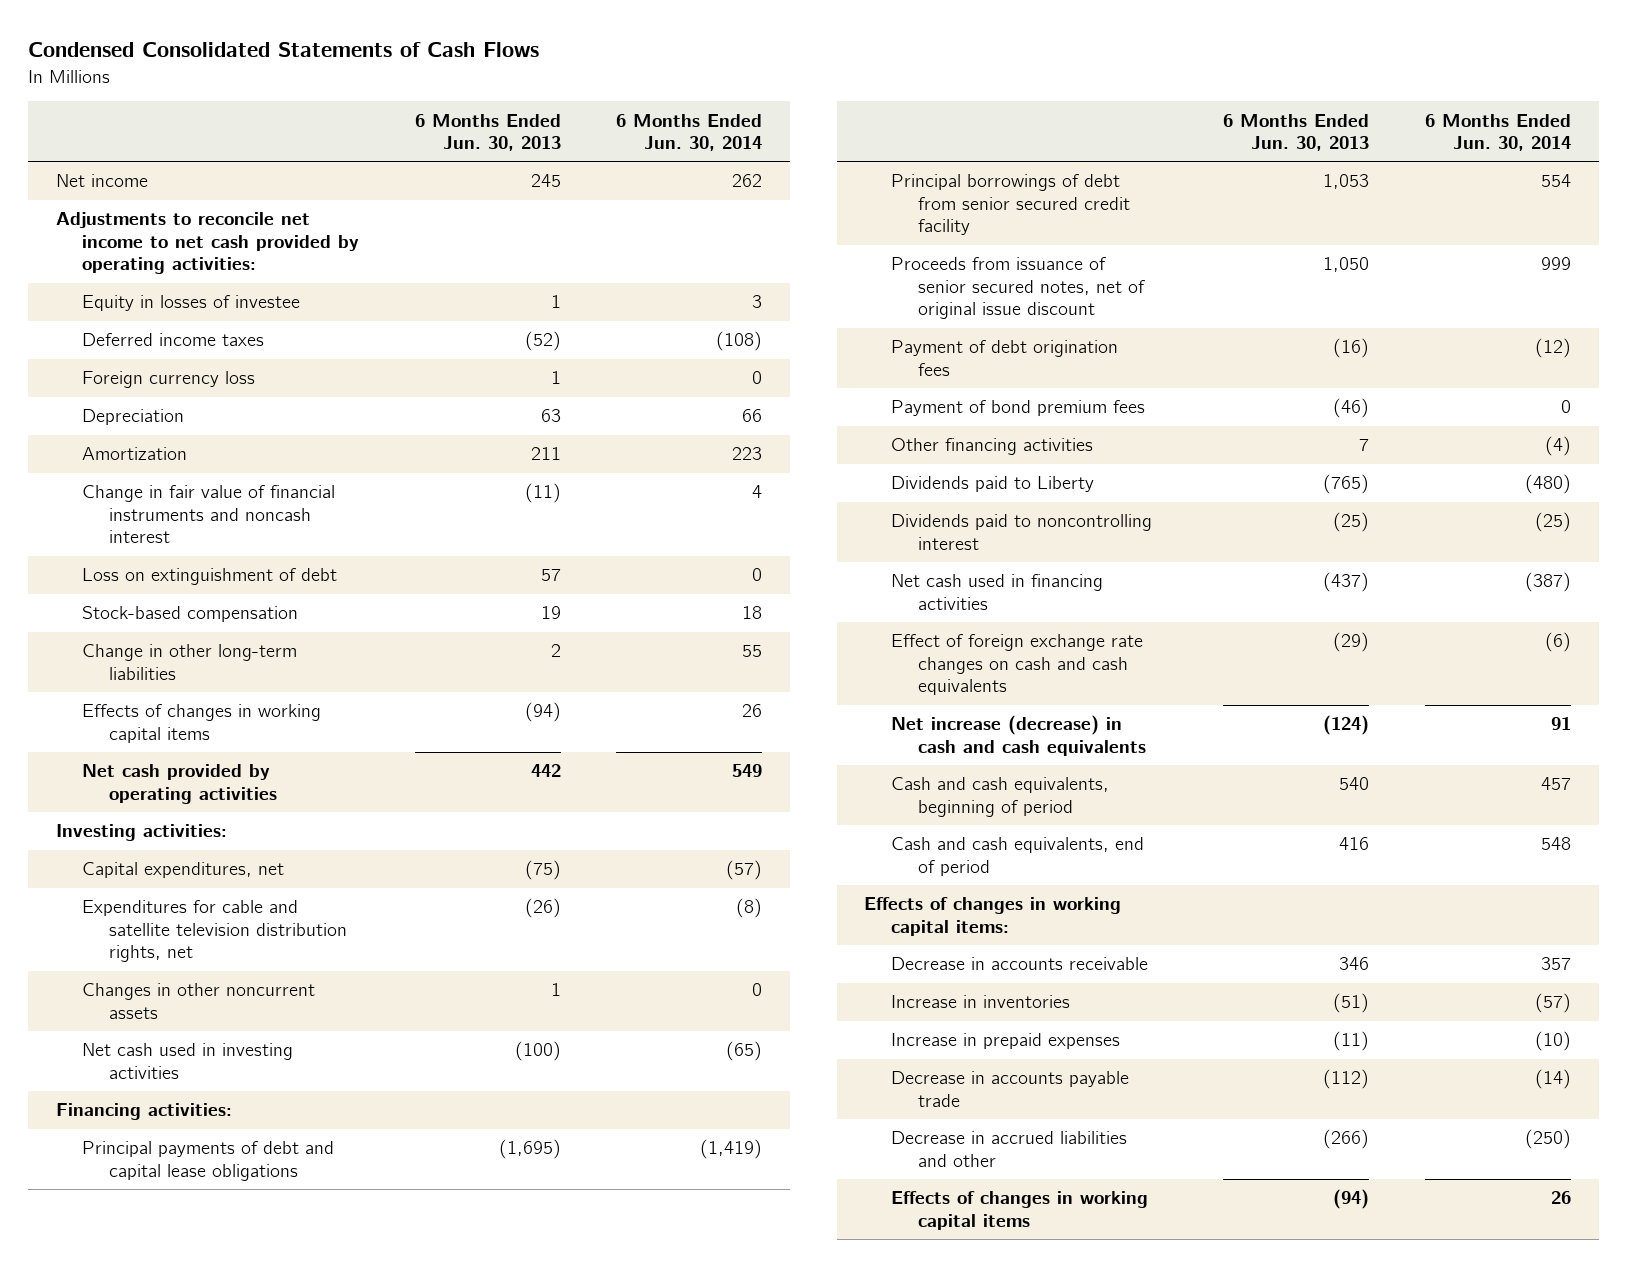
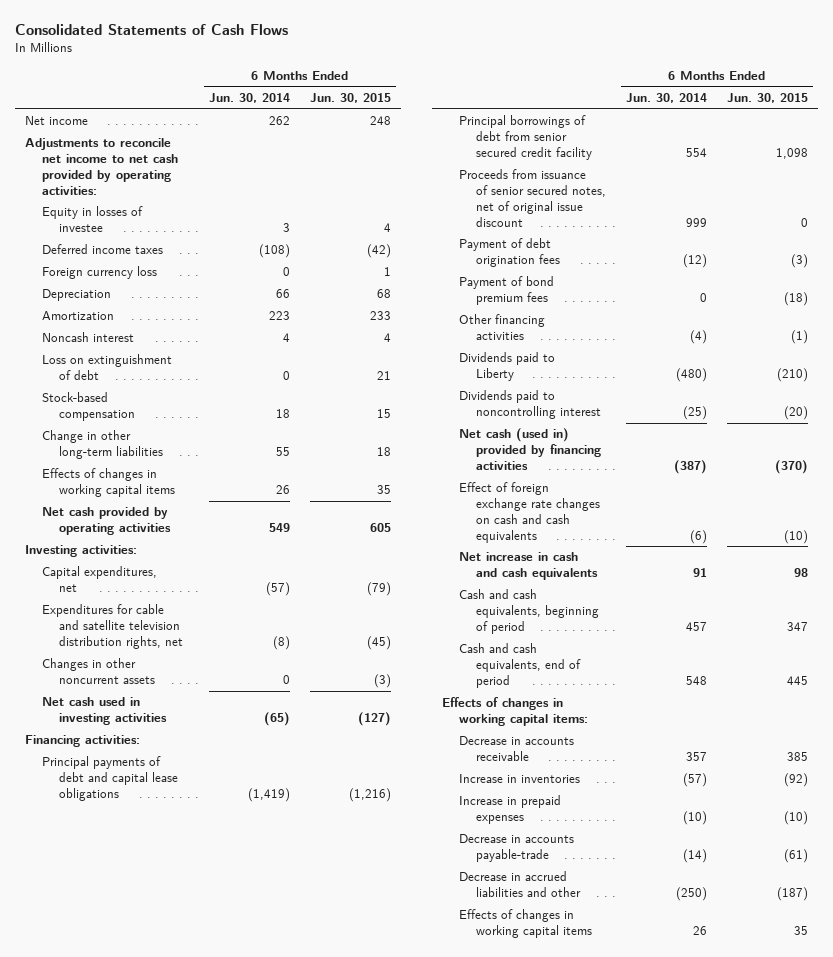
- Condensed Consolidated Statements of Cash Flows
+ Consolidated Statements of Cash Flows
- | 6 Months Ended Jun. 30, 2013 | 6 Months Ended Jun. 30, 2014
+ | 6 Months Ended Jun. 30, 2014 | 6 Months Ended Jun. 30, 2015
- Change in fair value of financial instruments and noncash interest | (11) | 4
+ Noncash interest | 4 | 4
- Net cash used in financing activities | (437) | (387)
+ Net cash (used in) provided by financing activities | (387) | (370)
- Net increase (decrease) in cash and cash equivalents | (124) | 91
+ Net increase in cash and cash equivalents | 91 | 98
- Decrease in accounts payable trade | (112) | (14)
+ Decrease in accounts payable-trade | (14) | (61)

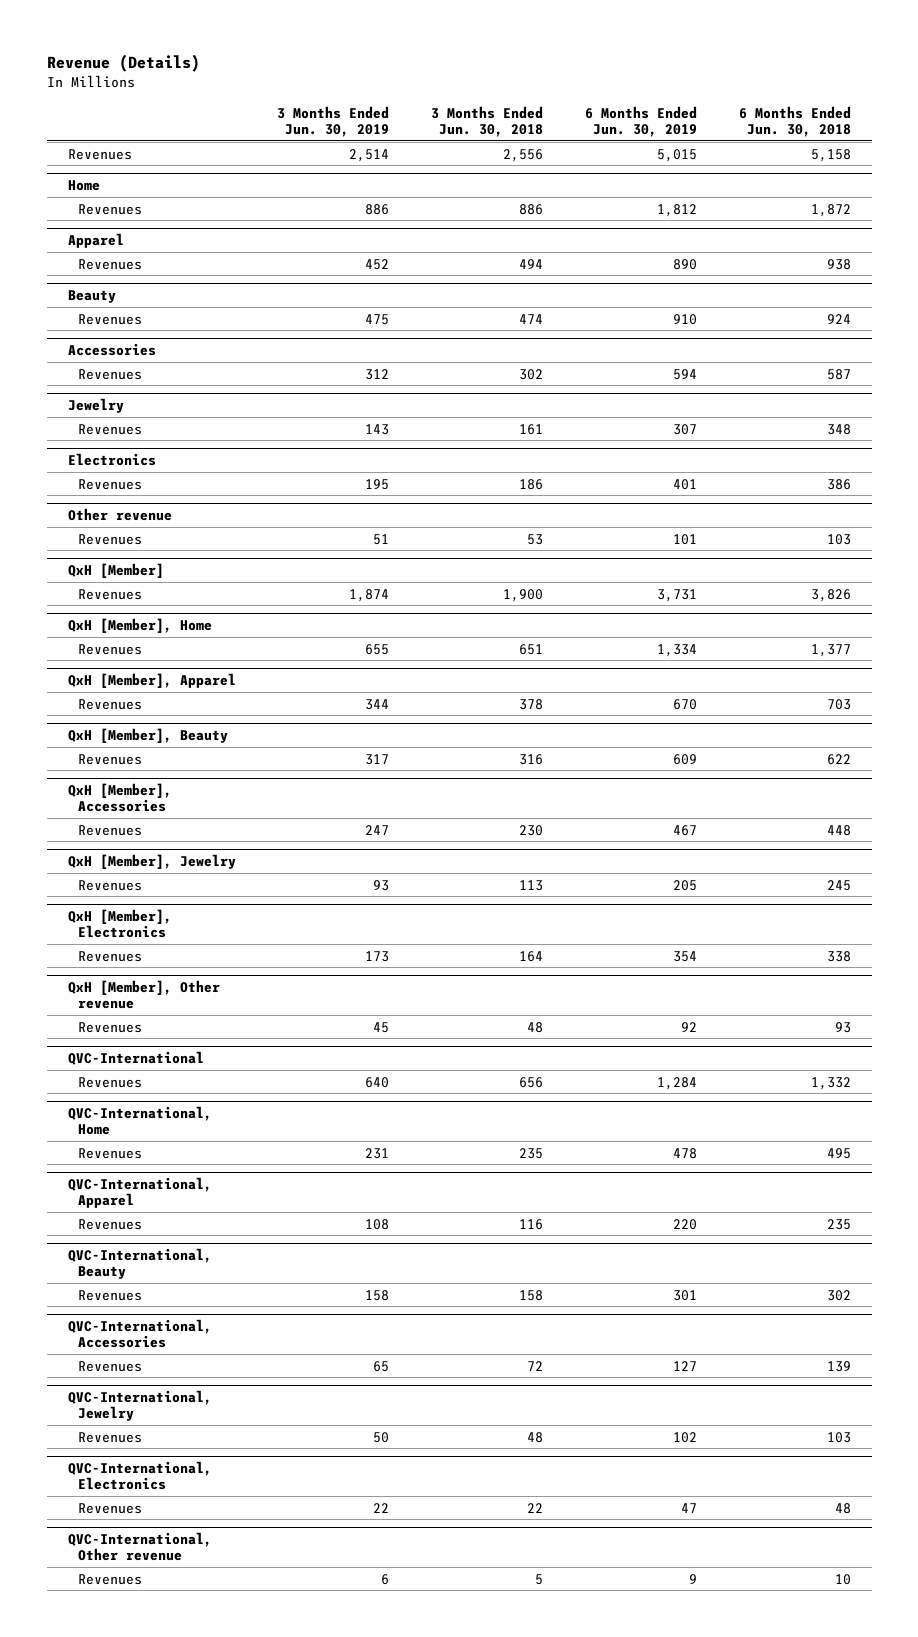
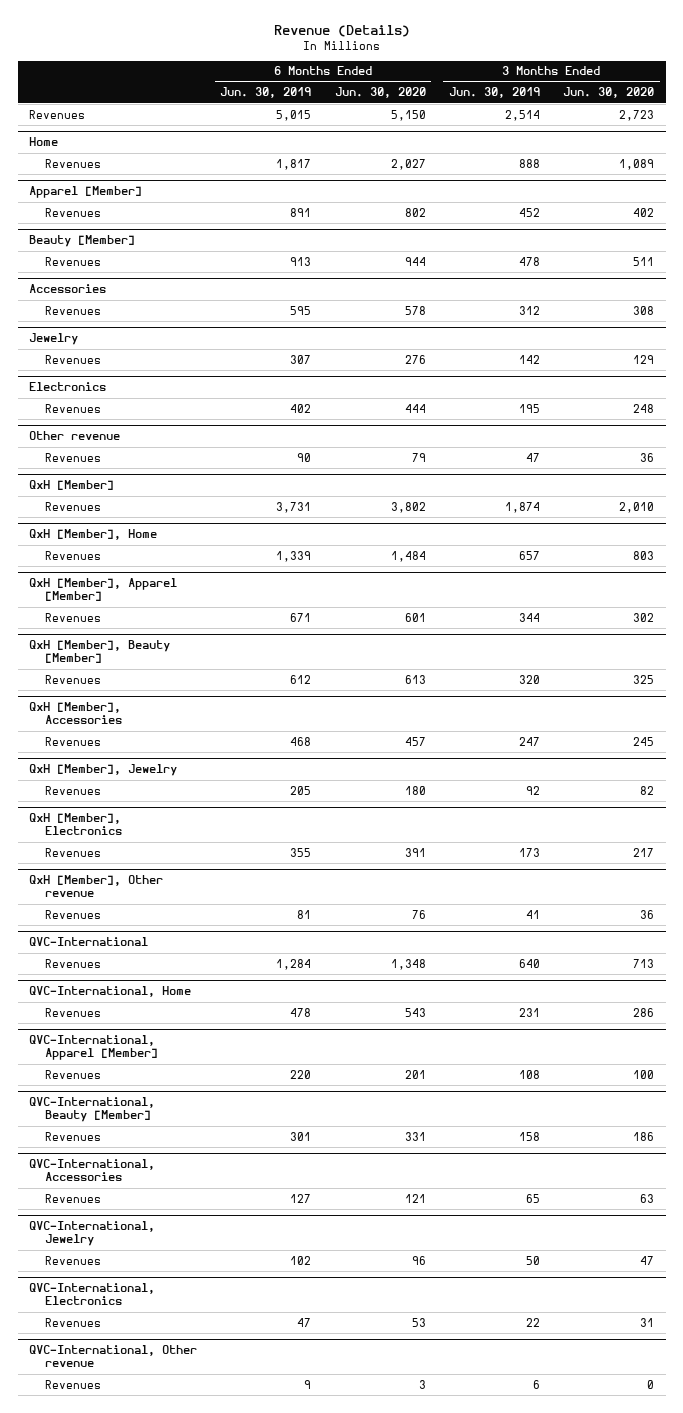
- | 3 Months Ended Jun. 30, 2019 | 3 Months Ended Jun. 30, 2018 | 6 Months Ended Jun. 30, 2019 | 6 Months Ended Jun. 30, 2018
+ | 6 Months Ended Jun. 30, 2019 | 6 Months Ended Jun. 30, 2020 | 3 Months Ended Jun. 30, 2019 | 3 Months Ended Jun. 30, 2020
@ Home
- Revenues | 886 | 886 | 1,812 | 1,872
- Apparel
- Revenues | 452 | 494 | 890 | 938
- Beauty
- Revenues | 475 | 474 | 910 | 924
@ Home
+ Revenues | 1,817 | 2,027 | 888 | 1,089
+ Apparel [Member]
+ Revenues | 891 | 802 | 452 | 402
+ Beauty [Member]
+ Revenues | 913 | 944 | 478 | 511
@ Accessories
- Revenues | 312 | 302 | 594 | 587
+ Revenues | 595 | 578 | 312 | 308
@ Jewelry
- Revenues | 143 | 161 | 307 | 348
+ Revenues | 307 | 276 | 142 | 129
@ Electronics
- Revenues | 195 | 186 | 401 | 386
+ Revenues | 402 | 444 | 195 | 248
@ Other revenue
- Revenues | 51 | 53 | 101 | 103
+ Revenues | 90 | 79 | 47 | 36
@ QxH [Member], Home
- Revenues | 655 | 651 | 1,334 | 1,377
- QxH [Member], Apparel
- Revenues | 344 | 378 | 670 | 703
- QxH [Member], Beauty
- Revenues | 317 | 316 | 609 | 622
@ QxH [Member], Home
+ Revenues | 1,339 | 1,484 | 657 | 803
+ QxH [Member], Apparel [Member]
+ Revenues | 671 | 601 | 344 | 302
+ QxH [Member], Beauty [Member]
+ Revenues | 612 | 613 | 320 | 325
@ QxH [Member], Accessories
- Revenues | 247 | 230 | 467 | 448
+ Revenues | 468 | 457 | 247 | 245
@ QxH [Member], Jewelry
- Revenues | 93 | 113 | 205 | 245
+ Revenues | 205 | 180 | 92 | 82
@ QxH [Member], Electronics
- Revenues | 173 | 164 | 354 | 338
+ Revenues | 355 | 391 | 173 | 217
@ QxH [Member], Other revenue
- Revenues | 45 | 48 | 92 | 93
+ Revenues | 81 | 76 | 41 | 36
- QVC-International, Apparel
+ QVC-International, Apparel [Member]
- QVC-International, Beauty
+ QVC-International, Beauty [Member]

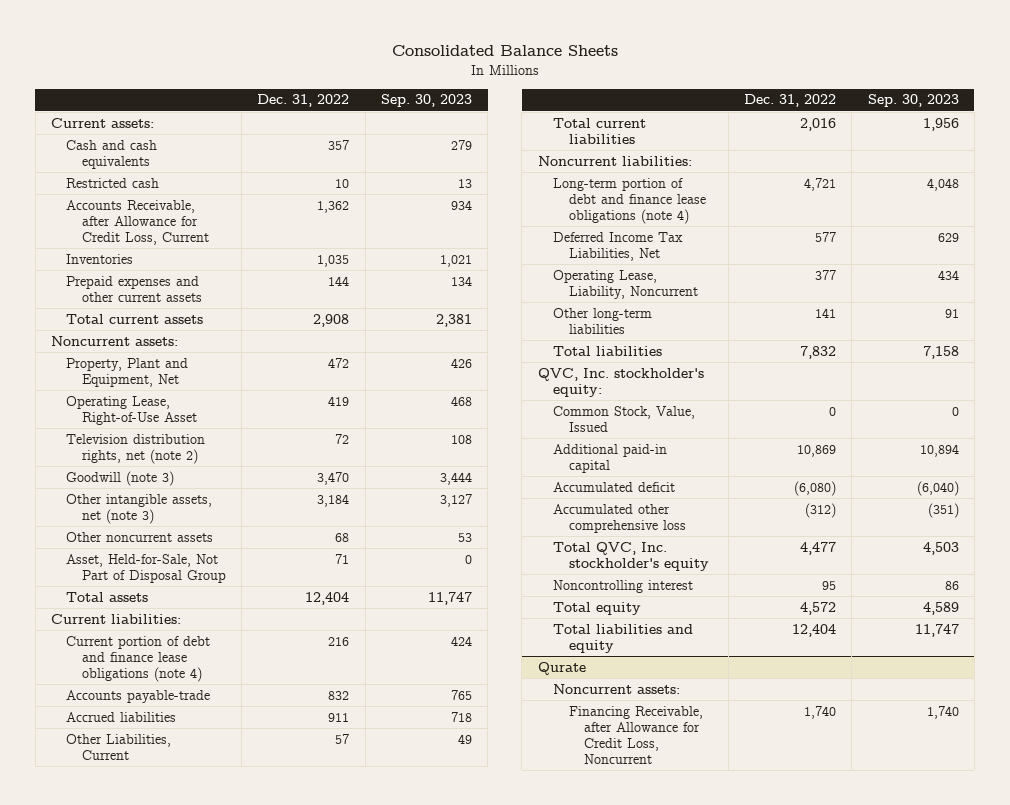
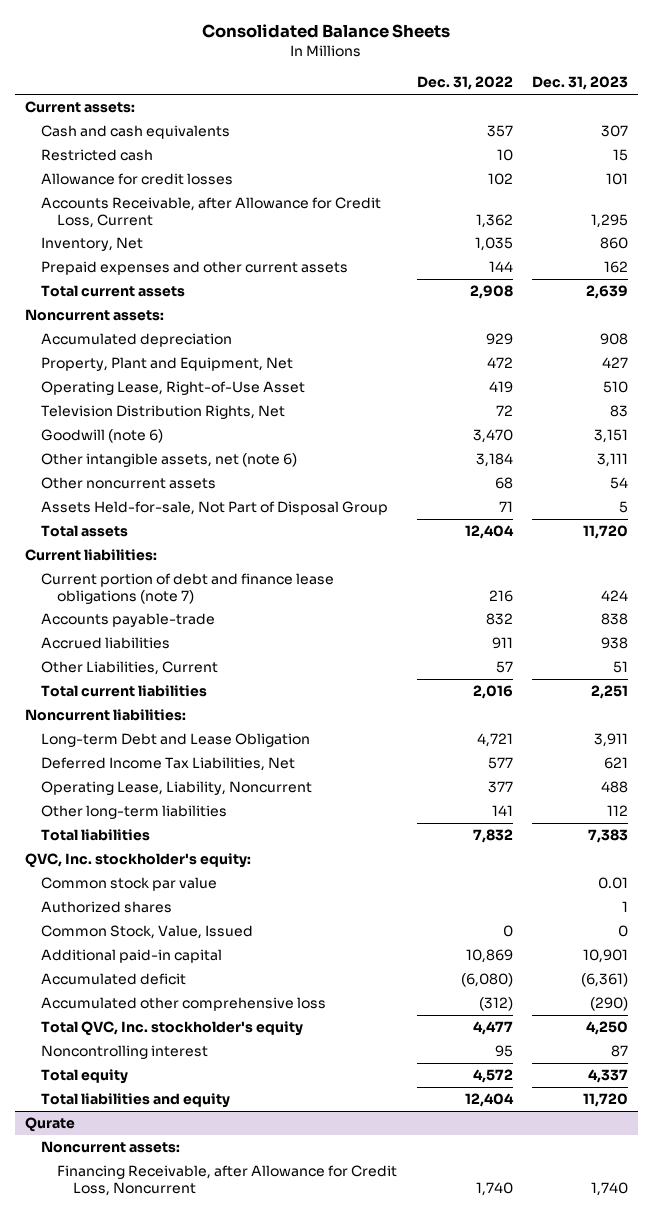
- | Dec. 31, 2022 | Sep. 30, 2023
+ | Dec. 31, 2022 | Dec. 31, 2023
+ Allowance for credit losses | 102 | 101
- Inventories | 1,035 | 1,021
+ Inventory, Net | 1,035 | 860
+ Accumulated depreciation | 929 | 908
- Television distribution rights, net (note 2) | 72 | 108
- Goodwill (note 3) | 3,470 | 3,444
- Other intangible assets, net (note 3) | 3,184 | 3,127
+ Television Distribution Rights, Net | 72 | 83
+ Goodwill (note 6) | 3,470 | 3,151
+ Other intangible assets, net (note 6) | 3,184 | 3,111
- Asset, Held-for-Sale, Not Part of Disposal Group | 71 | 0
+ Assets Held-for-sale, Not Part of Disposal Group | 71 | 5
- Current portion of debt and finance lease obligations (note 4) | 216 | 424
+ Current portion of debt and finance lease obligations (note 7) | 216 | 424
- Long-term portion of debt and finance lease obligations (note 4) | 4,721 | 4,048
+ Long-term Debt and Lease Obligation | 4,721 | 3,911
+ Common stock par value | | 0.01
+ Authorized shares | | 1

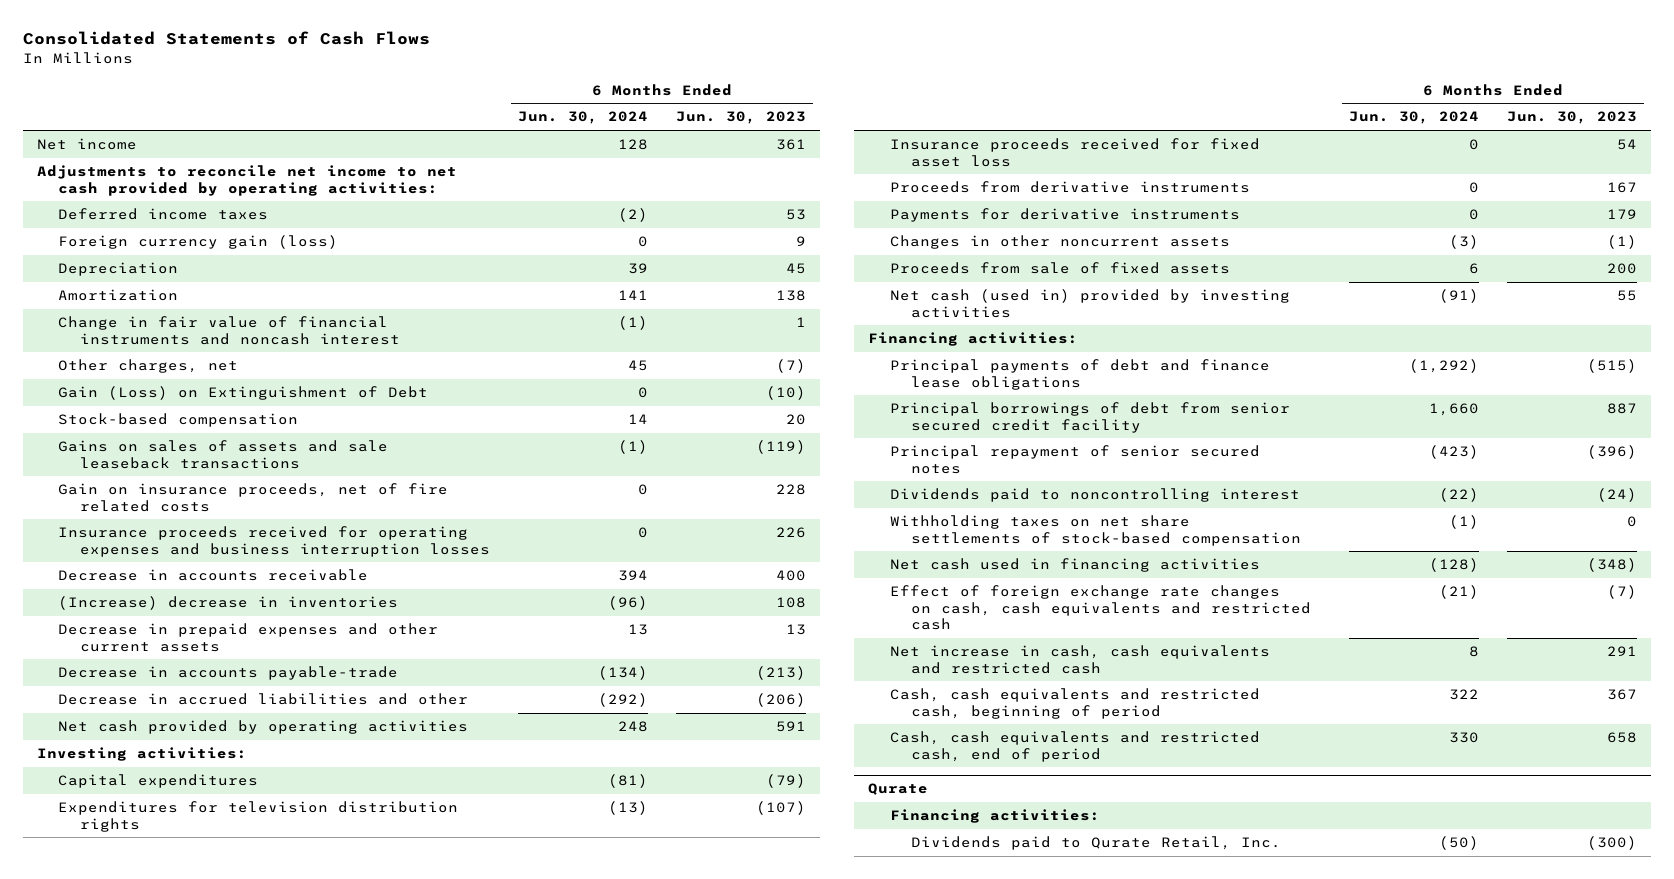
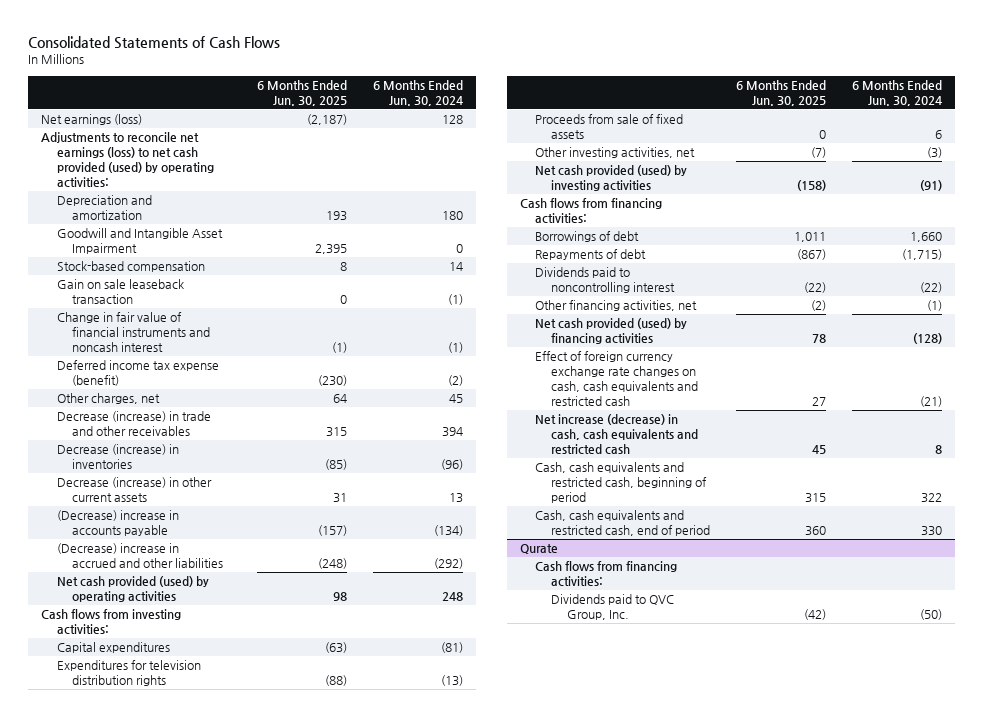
- | 6 Months Ended Jun. 30, 2024 | 6 Months Ended Jun. 30, 2023
+ | 6 Months Ended Jun. 30, 2025 | 6 Months Ended Jun. 30, 2024
- Net income | 128 | 361
- Adjustments to reconcile net income to net cash provided by operating activities:
- Deferred income taxes | (2) | 53
- Foreign currency gain (loss) | 0 | 9
- Depreciation | 39 | 45
- Amortization | 141 | 138
+ Net earnings (loss) | (2,187) | 128
+ Adjustments to reconcile net earnings (loss) to net cash provided (used) by operating activities:
+ Depreciation and amortization | 193 | 180
+ Goodwill and Intangible Asset Impairment | 2,395 | 0
moved up: Stock-based compensation | 8 | 14
+ Gain on sale leaseback transaction | 0 | (1)
+ Deferred income tax expense (benefit) | (230) | (2)
- Gain (Loss) on Extinguishment of Debt | 0 | (10)
- Gains on sales of assets and sale leaseback transactions | (1) | (119)
- Gain on insurance proceeds, net of fire related costs | 0 | 228
- Insurance proceeds received for operating expenses and business interruption losses | 0 | 226
- Decrease in accounts receivable | 394 | 400
- (Increase) decrease in inventories | (96) | 108
- Decrease in prepaid expenses and other current assets | 13 | 13
- Decrease in accounts payable-trade | (134) | (213)
- Decrease in accrued liabilities and other | (292) | (206)
- Net cash provided by operating activities | 248 | 591
- Investing activities:
+ Decrease (increase) in trade and other receivables | 315 | 394
+ Decrease (increase) in inventories | (85) | (96)
+ Decrease (increase) in other current assets | 31 | 13
+ (Decrease) increase in accounts payable | (157) | (134)
+ (Decrease) increase in accrued and other liabilities | (248) | (292)
+ Net cash provided (used) by operating activities | 98 | 248
+ Cash flows from investing activities:
- Insurance proceeds received for fixed asset loss | 0 | 54
- Proceeds from derivative instruments | 0 | 167
- Payments for derivative instruments | 0 | 179
- Changes in other noncurrent assets | (3) | (1)
- Net cash (used in) provided by investing activities | (91) | 55
- Financing activities:
- Principal payments of debt and finance lease obligations | (1,292) | (515)
- Principal borrowings of debt from senior secured credit facility | 1,660 | 887
- Principal repayment of senior secured notes | (423) | (396)
+ Other investing activities, net | (7) | (3)
+ Net cash provided (used) by investing activities | (158) | (91)
+ Cash flows from financing activities:
+ Borrowings of debt | 1,011 | 1,660
+ Repayments of debt | (867) | (1,715)
- Withholding taxes on net share settlements of stock-based compensation | (1) | 0
- Net cash used in financing activities | (128) | (348)
- Effect of foreign exchange rate changes on cash, cash equivalents and restricted cash | (21) | (7)
- Net increase in cash, cash equivalents and restricted cash | 8 | 291
+ Other financing activities, net | (2) | (1)
+ Net cash provided (used) by financing activities | 78 | (128)
+ Effect of foreign currency exchange rate changes on cash, cash equivalents and restricted cash | 27 | (21)
+ Net increase (decrease) in cash, cash equivalents and restricted cash | 45 | 8
@ Qurate
- Financing activities:
- Dividends paid to Qurate Retail, Inc. | (50) | (300)
+ Cash flows from financing activities:
+ Dividends paid to QVC Group, Inc. | (42) | (50)

